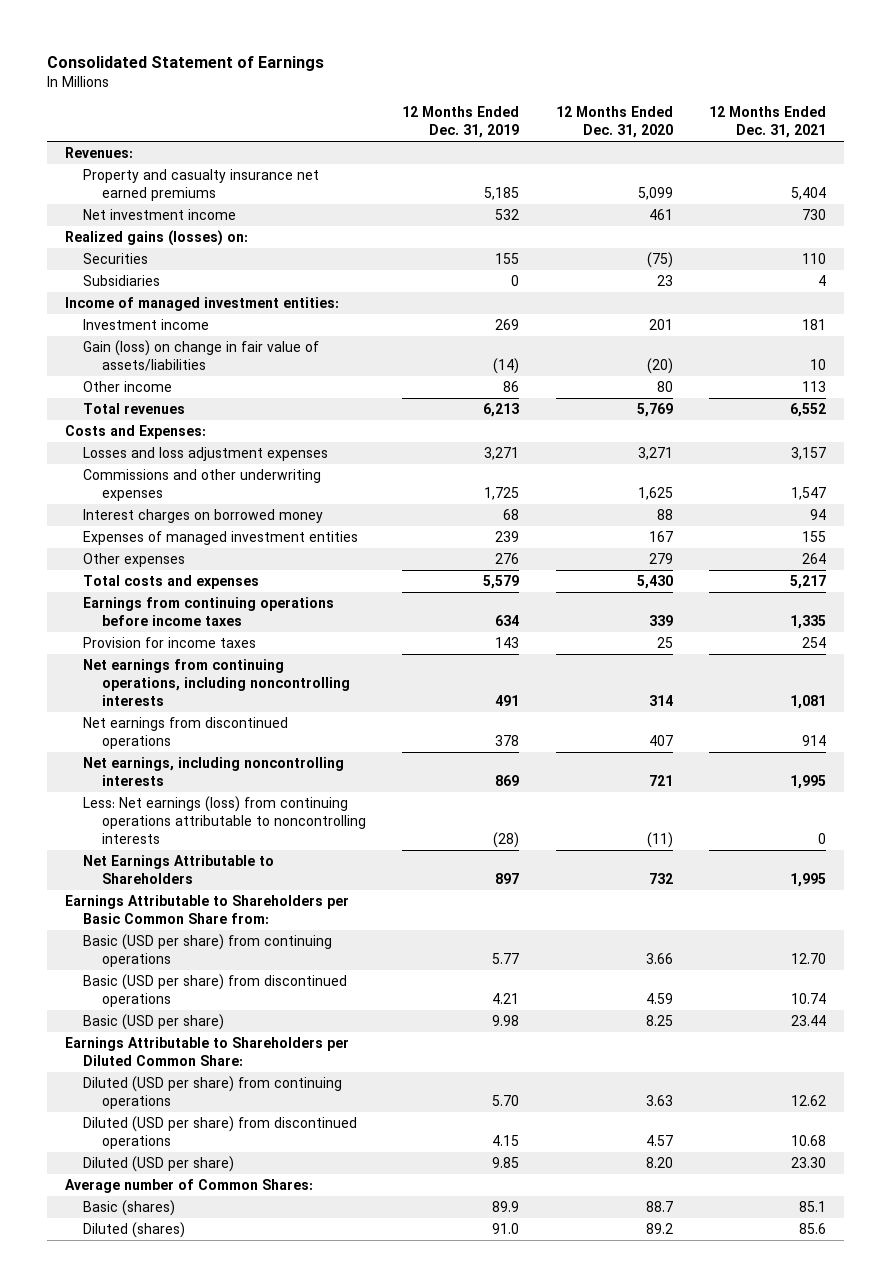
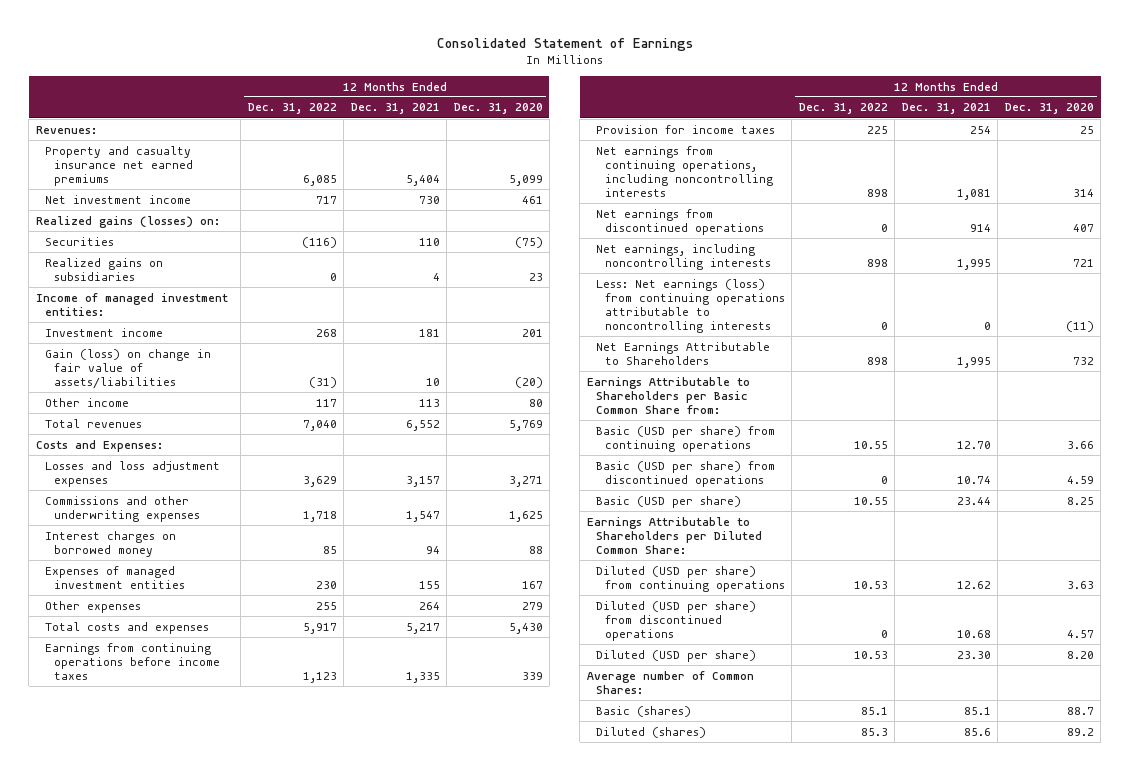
- | 12 Months Ended Dec. 31, 2019 | 12 Months Ended Dec. 31, 2020 | 12 Months Ended Dec. 31, 2021
+ | 12 Months Ended Dec. 31, 2022 | 12 Months Ended Dec. 31, 2021 | 12 Months Ended Dec. 31, 2020
- Subsidiaries | 0 | 23 | 4
+ Realized gains on subsidiaries | 0 | 4 | 23

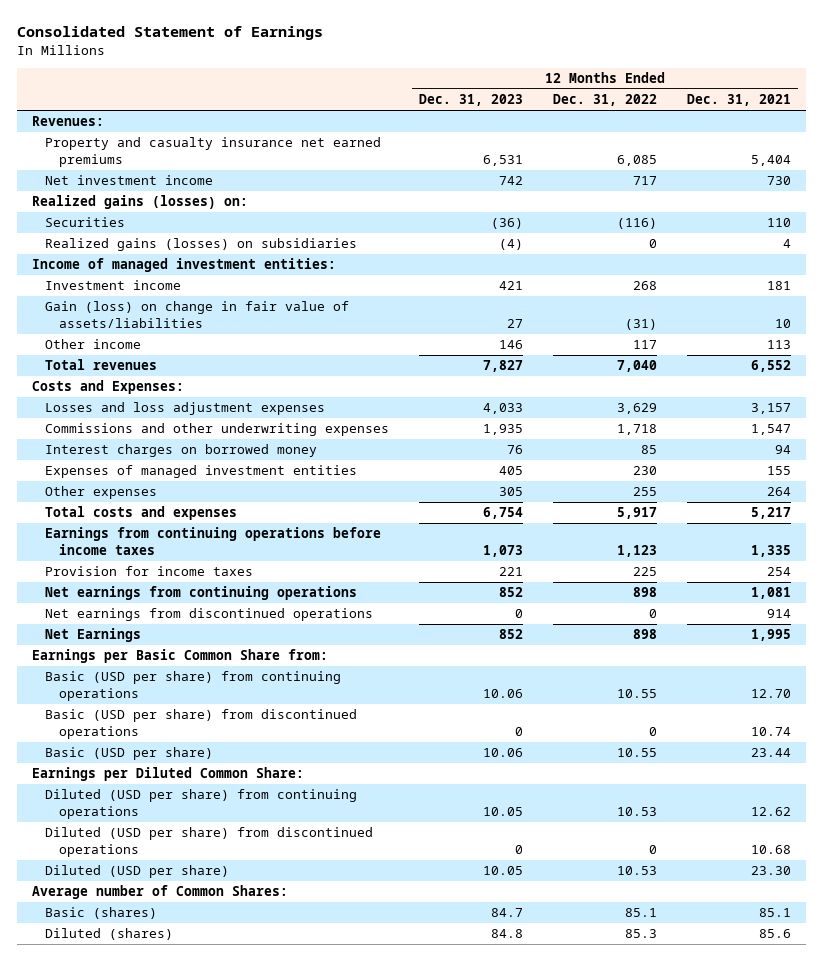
- | 12 Months Ended Dec. 31, 2022 | 12 Months Ended Dec. 31, 2021 | 12 Months Ended Dec. 31, 2020
+ | 12 Months Ended Dec. 31, 2023 | 12 Months Ended Dec. 31, 2022 | 12 Months Ended Dec. 31, 2021
- Realized gains on subsidiaries | 0 | 4 | 23
+ Realized gains (losses) on subsidiaries | (4) | 0 | 4
- Net earnings from continuing operations, including noncontrolling interests | 898 | 1,081 | 314
+ Net earnings from continuing operations | 852 | 898 | 1,081
- Net earnings, including noncontrolling interests | 898 | 1,995 | 721
- Less: Net earnings (loss) from continuing operations attributable to noncontrolling interests | 0 | 0 | (11)
- Net Earnings Attributable to Shareholders | 898 | 1,995 | 732
- Earnings Attributable to Shareholders per Basic Common Share from:
+ Net Earnings | 852 | 898 | 1,995
+ Earnings per Basic Common Share from:
- Earnings Attributable to Shareholders per Diluted Common Share:
+ Earnings per Diluted Common Share:

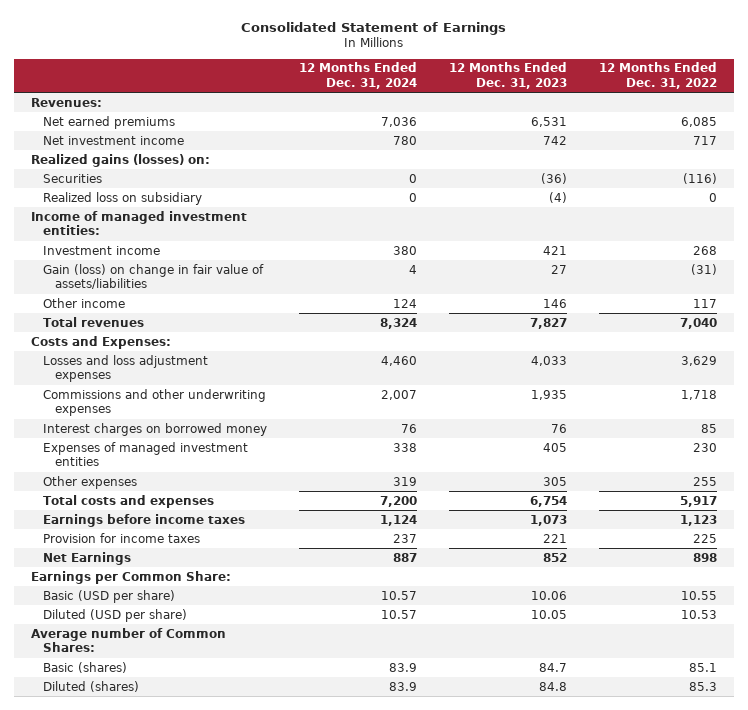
- | 12 Months Ended Dec. 31, 2023 | 12 Months Ended Dec. 31, 2022 | 12 Months Ended Dec. 31, 2021
+ | 12 Months Ended Dec. 31, 2024 | 12 Months Ended Dec. 31, 2023 | 12 Months Ended Dec. 31, 2022
- Property and casualty insurance net earned premiums | 6,531 | 6,085 | 5,404
+ Net earned premiums | 7,036 | 6,531 | 6,085
- Realized gains (losses) on subsidiaries | (4) | 0 | 4
+ Realized loss on subsidiary | 0 | (4) | 0
- Earnings from continuing operations before income taxes | 1,073 | 1,123 | 1,335
+ Earnings before income taxes | 1,124 | 1,073 | 1,123
- Net earnings from continuing operations | 852 | 898 | 1,081
- Net earnings from discontinued operations | 0 | 0 | 914
- Earnings per Basic Common Share from:
- Basic (USD per share) from continuing operations | 10.06 | 10.55 | 12.70
- Basic (USD per share) from discontinued operations | 0 | 0 | 10.74
+ Earnings per Common Share:
- Earnings per Diluted Common Share:
- Diluted (USD per share) from continuing operations | 10.05 | 10.53 | 12.62
- Diluted (USD per share) from discontinued operations | 0 | 0 | 10.68

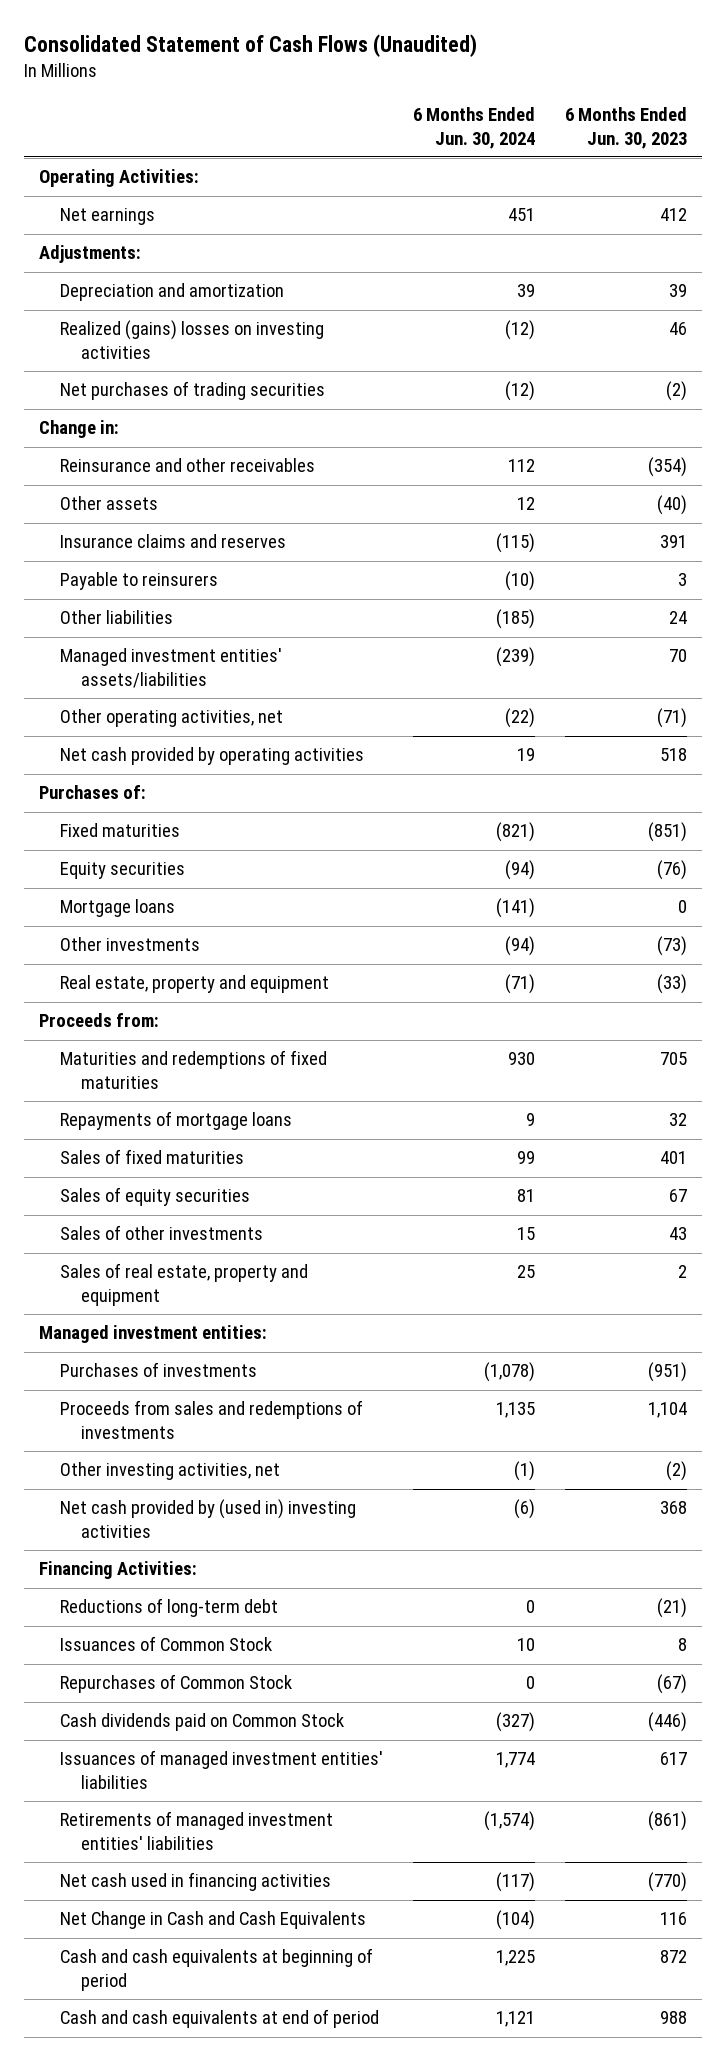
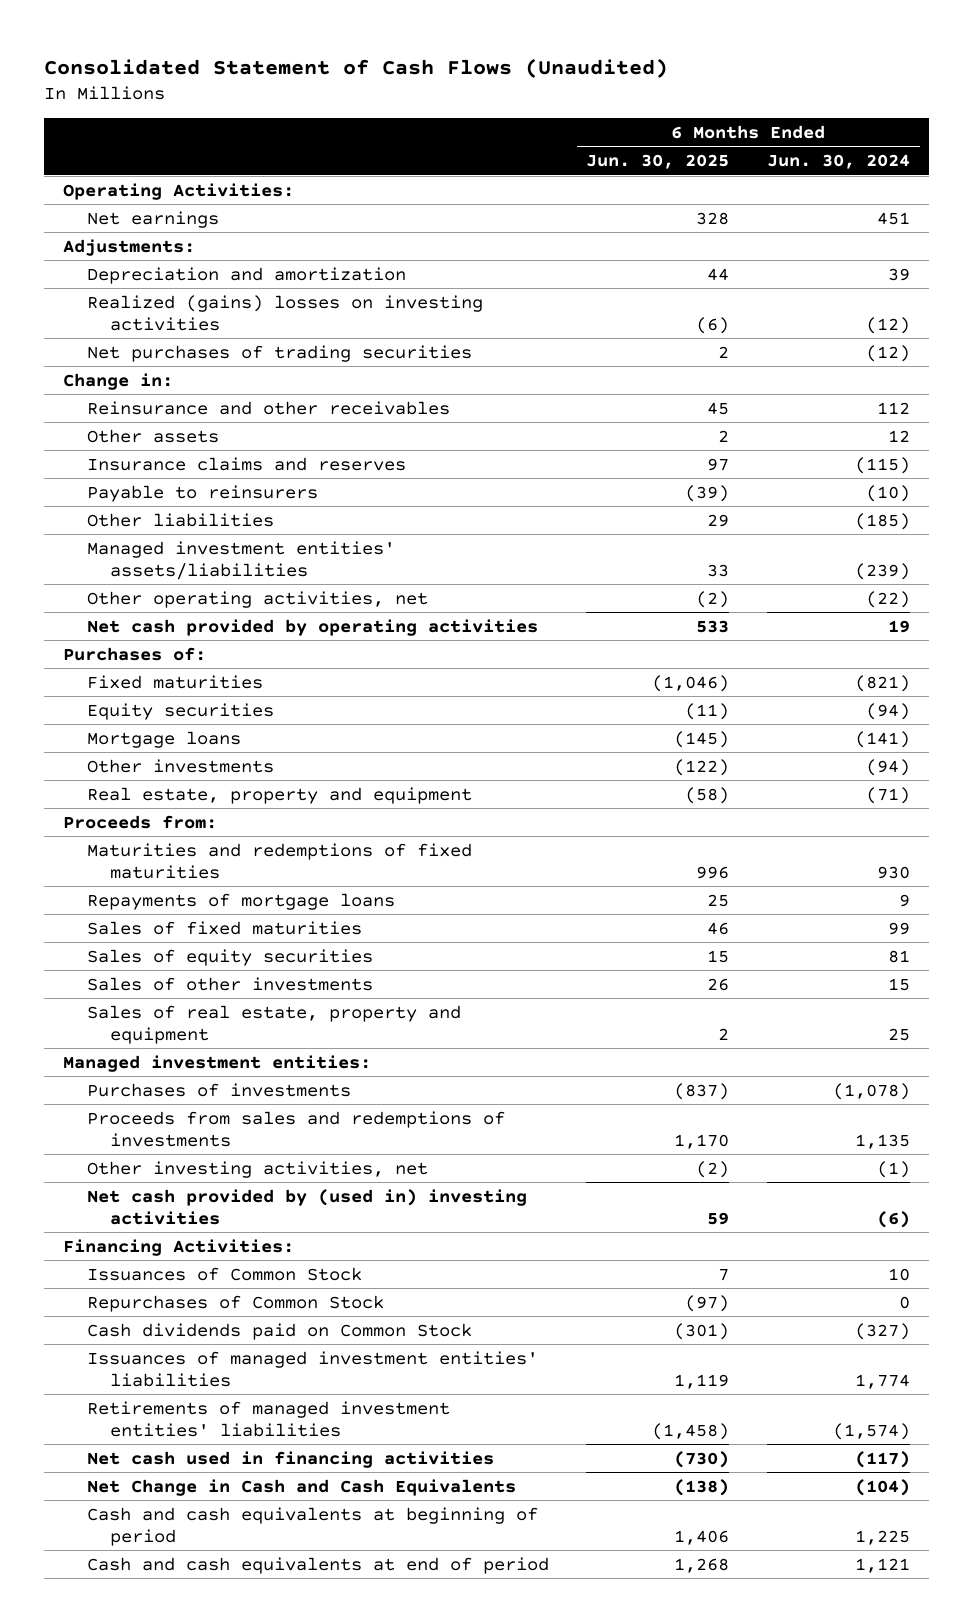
- | 6 Months Ended Jun. 30, 2024 | 6 Months Ended Jun. 30, 2023
+ | 6 Months Ended Jun. 30, 2025 | 6 Months Ended Jun. 30, 2024
- Reductions of long-term debt | 0 | (21)

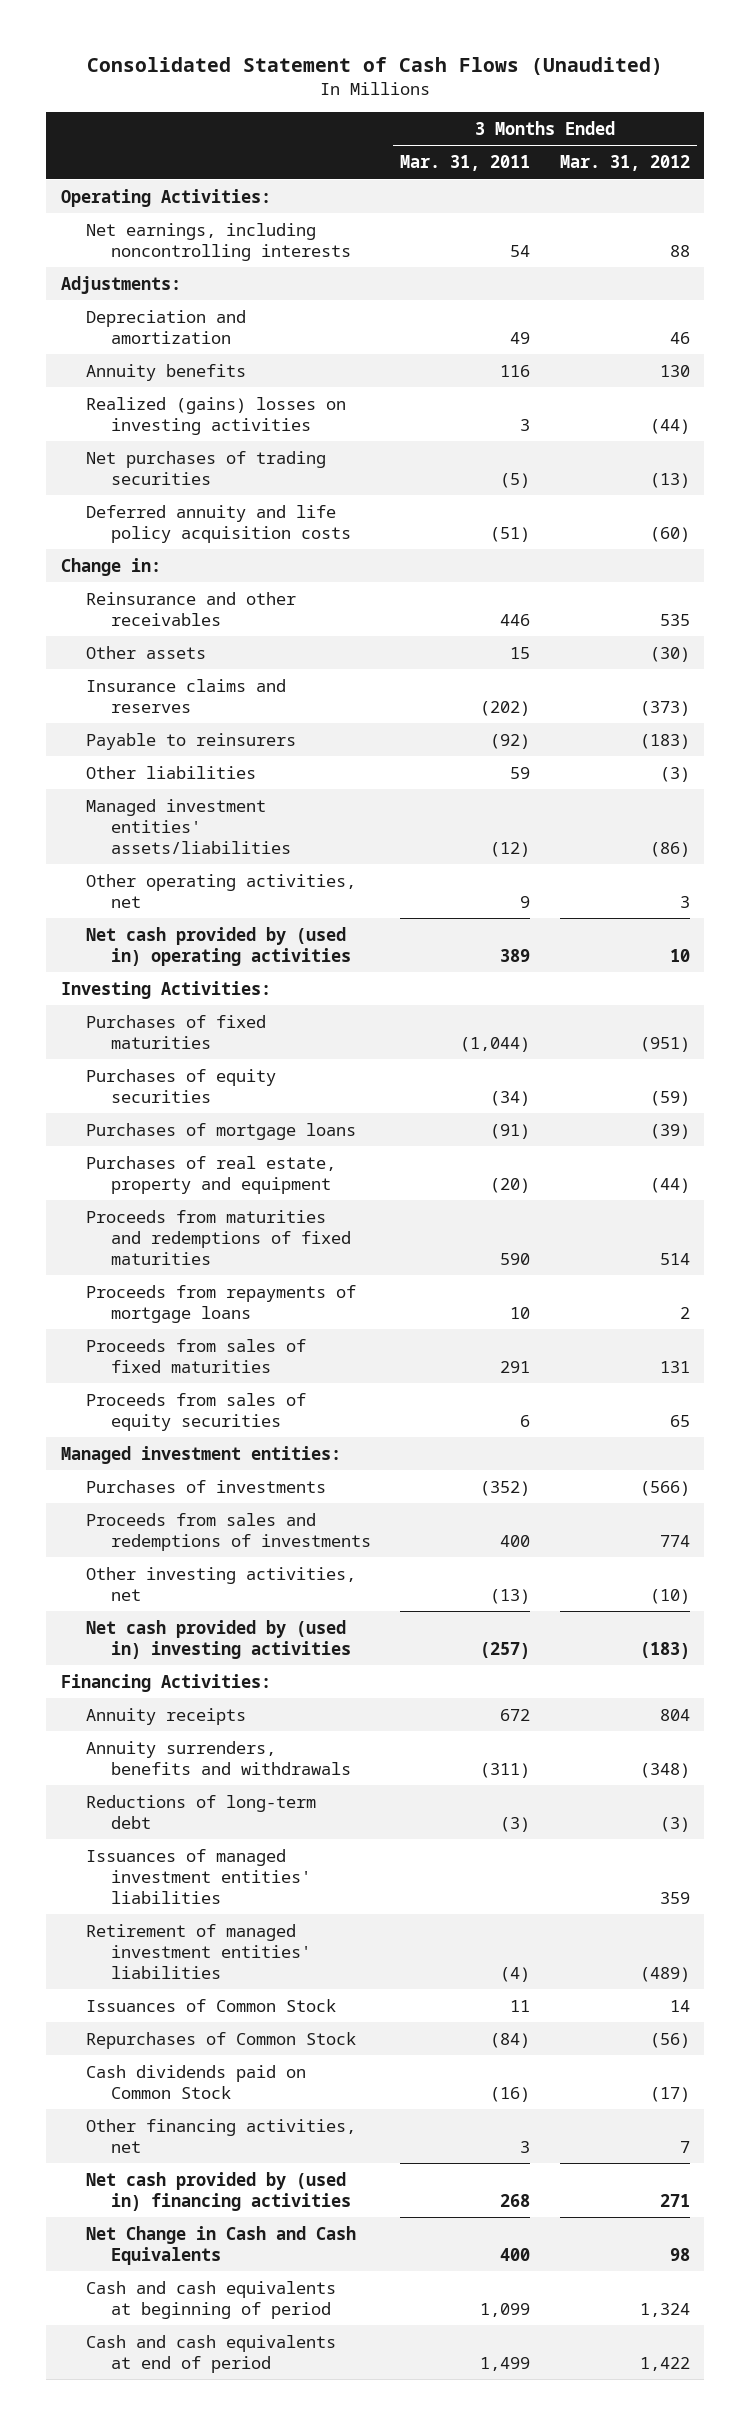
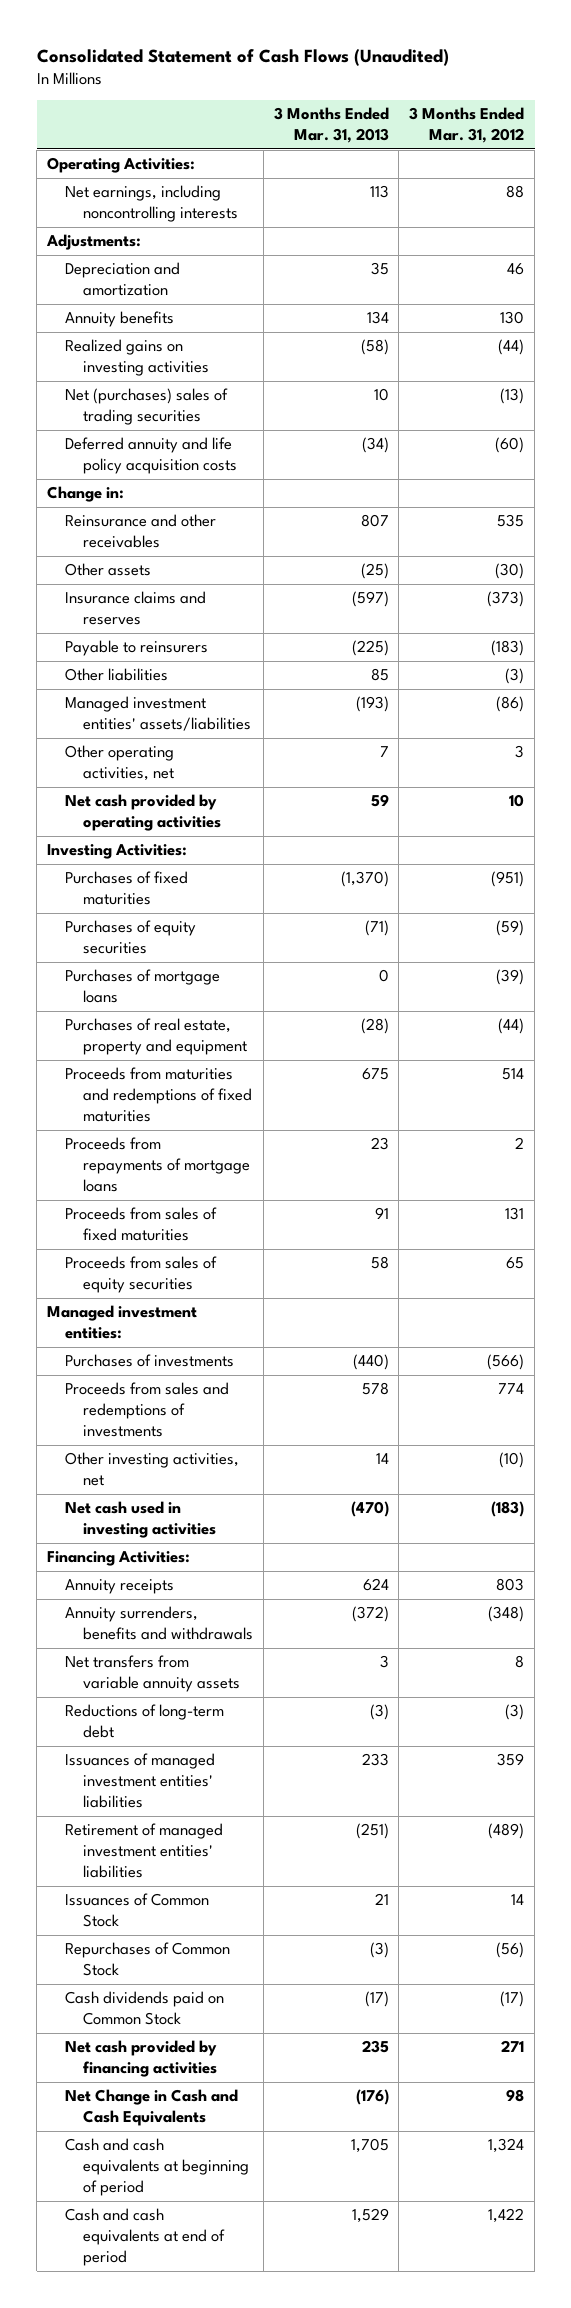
- | 3 Months Ended Mar. 31, 2011 | 3 Months Ended Mar. 31, 2012
+ | 3 Months Ended Mar. 31, 2013 | 3 Months Ended Mar. 31, 2012
- Realized (gains) losses on investing activities | 3 | (44)
- Net purchases of trading securities | (5) | (13)
+ Realized gains on investing activities | (58) | (44)
+ Net (purchases) sales of trading securities | 10 | (13)
- Net cash provided by (used in) operating activities | 389 | 10
+ Net cash provided by operating activities | 59 | 10
- Net cash provided by (used in) investing activities | (257) | (183)
+ Net cash used in investing activities | (470) | (183)
- Annuity receipts | 672 | 804
+ Annuity receipts | 624 | 803
+ Net transfers from variable annuity assets | 3 | 8
- Other financing activities, net | 3 | 7
- Net cash provided by (used in) financing activities | 268 | 271
+ Net cash provided by financing activities | 235 | 271

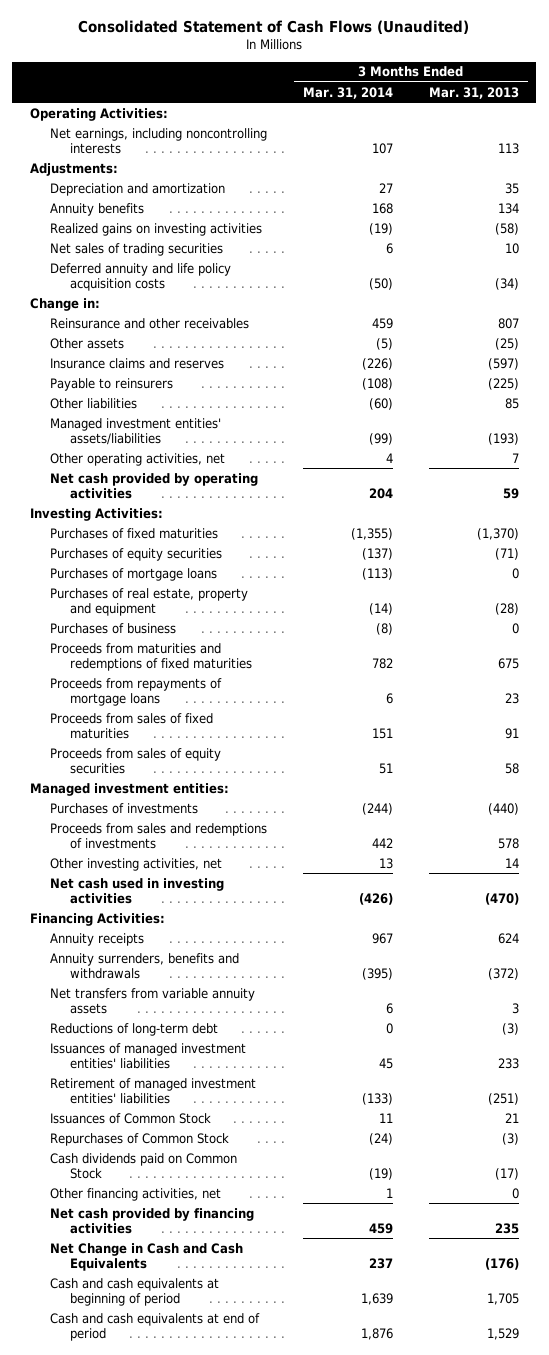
- | 3 Months Ended Mar. 31, 2013 | 3 Months Ended Mar. 31, 2012
+ | 3 Months Ended Mar. 31, 2014 | 3 Months Ended Mar. 31, 2013
- Net (purchases) sales of trading securities | 10 | (13)
+ Net sales of trading securities | 6 | 10
+ Purchases of business | (8) | 0
+ Other financing activities, net | 1 | 0

